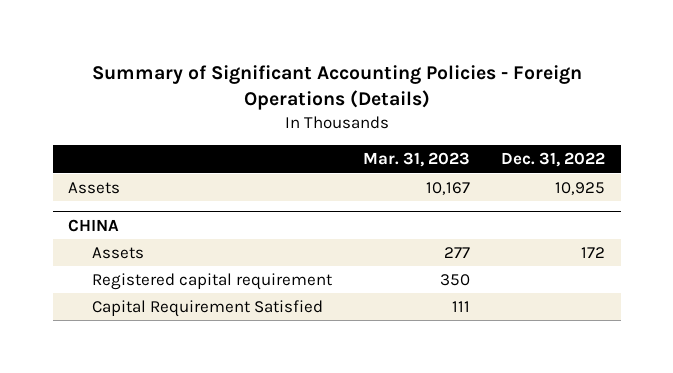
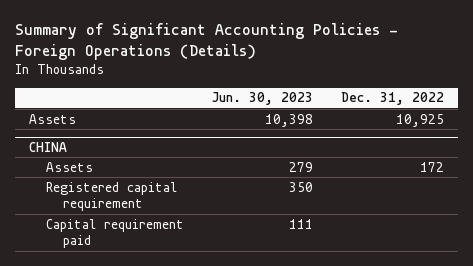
- | Mar. 31, 2023 | Dec. 31, 2022
+ | Jun. 30, 2023 | Dec. 31, 2022
@ CHINA
- Capital Requirement Satisfied | 111 |
+ Capital requirement paid | 111 |

